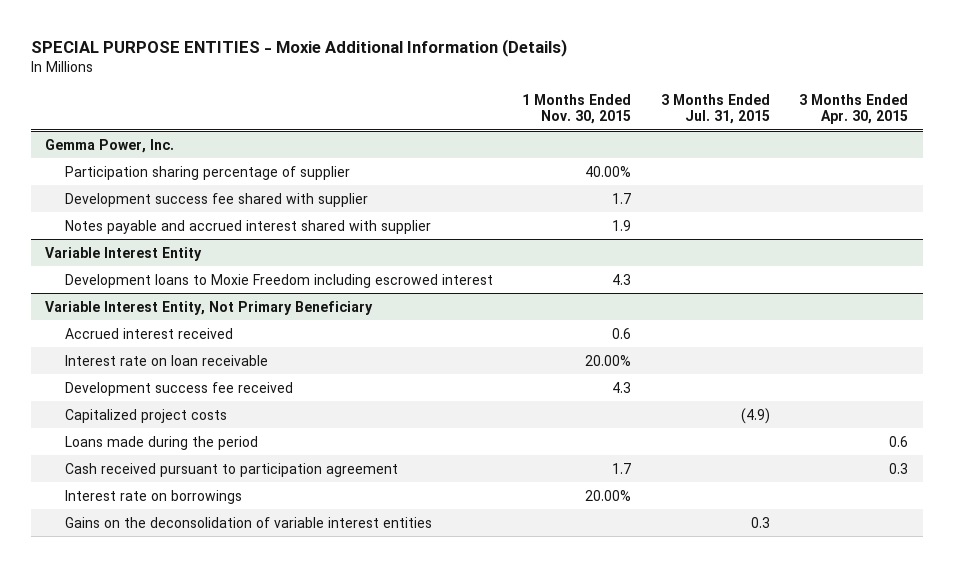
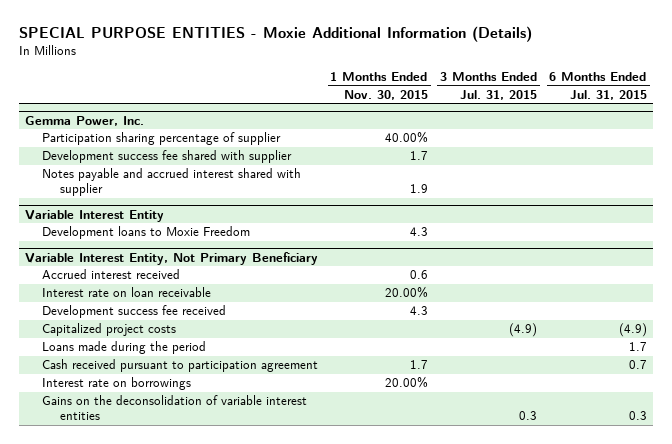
- | 1 Months Ended Nov. 30, 2015 | 3 Months Ended Jul. 31, 2015 | 3 Months Ended Apr. 30, 2015
+ | 1 Months Ended Nov. 30, 2015 | 3 Months Ended Jul. 31, 2015 | 6 Months Ended Jul. 31, 2015
@ Variable Interest Entity
- Development loans to Moxie Freedom including escrowed interest | 4.3 | |
+ Development loans to Moxie Freedom | 4.3 | |

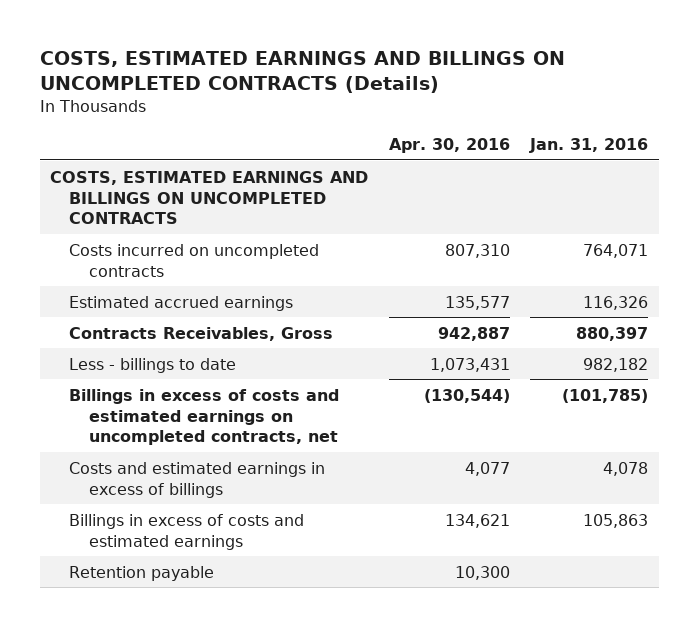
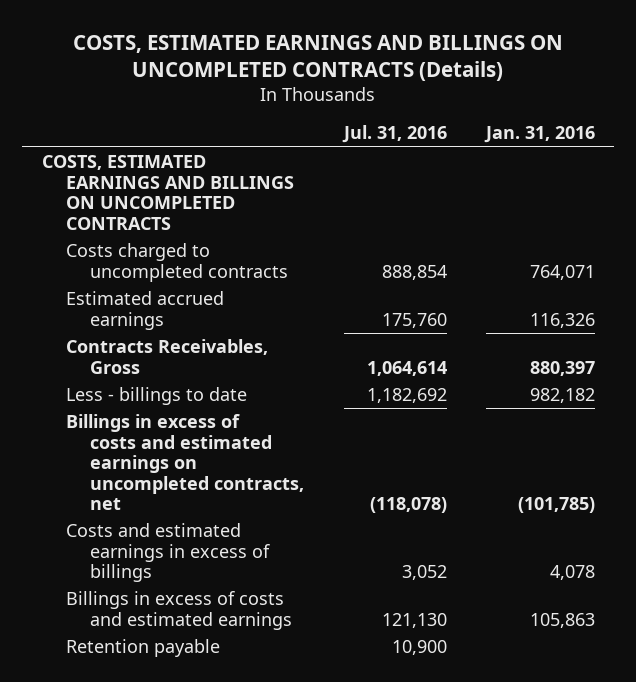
- | Apr. 30, 2016 | Jan. 31, 2016
+ | Jul. 31, 2016 | Jan. 31, 2016
- Costs incurred on uncompleted contracts | 807,310 | 764,071
+ Costs charged to uncompleted contracts | 888,854 | 764,071

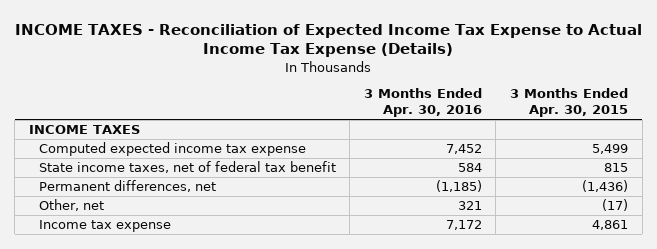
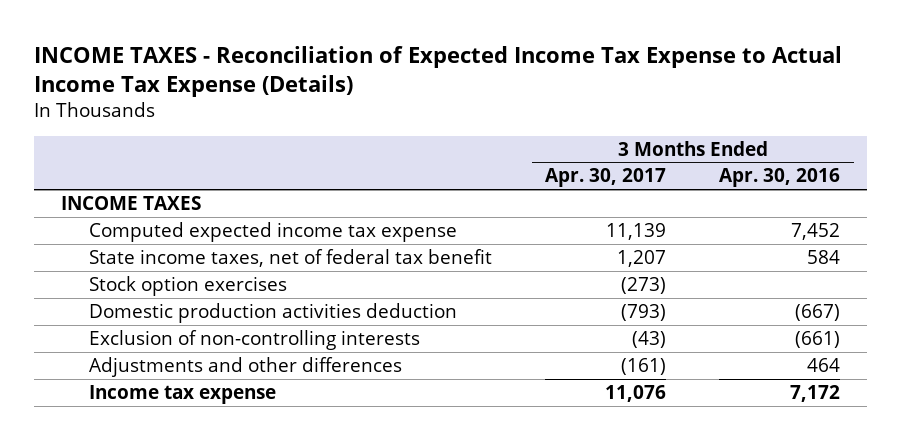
- | 3 Months Ended Apr. 30, 2016 | 3 Months Ended Apr. 30, 2015
+ | 3 Months Ended Apr. 30, 2017 | 3 Months Ended Apr. 30, 2016
- Permanent differences, net | (1,185) | (1,436)
- Other, net | 321 | (17)
+ Stock option exercises | (273) |
+ Domestic production activities deduction | (793) | (667)
+ Exclusion of non-controlling interests | (43) | (661)
+ Adjustments and other differences | (161) | 464

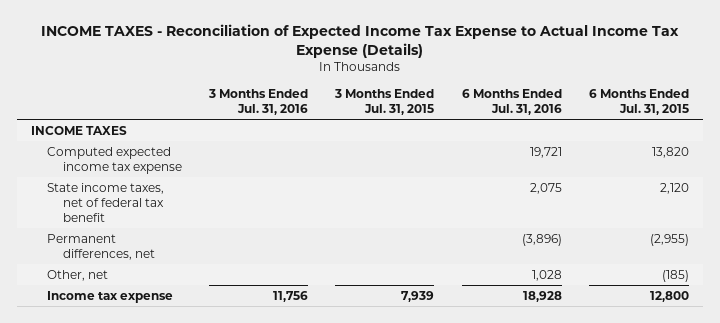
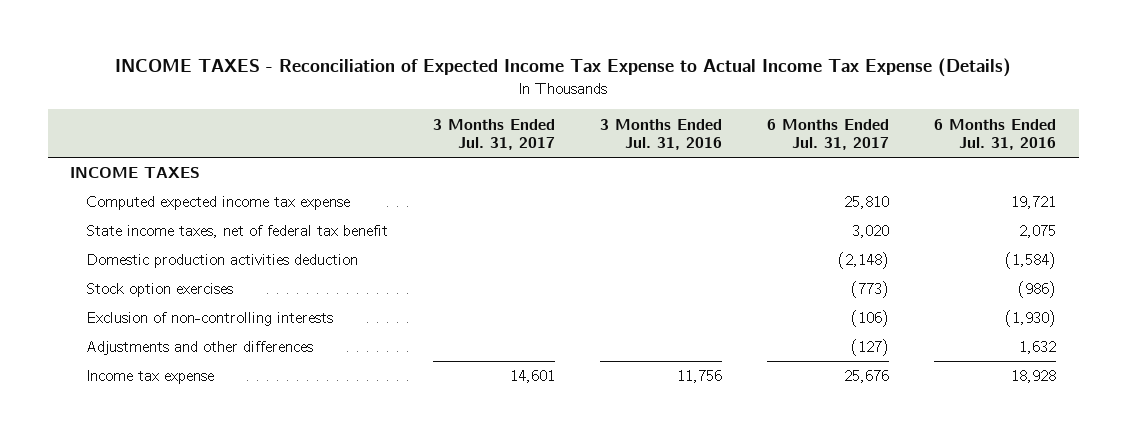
- | 3 Months Ended Jul. 31, 2016 | 3 Months Ended Jul. 31, 2015 | 6 Months Ended Jul. 31, 2016 | 6 Months Ended Jul. 31, 2015
+ | 3 Months Ended Jul. 31, 2017 | 3 Months Ended Jul. 31, 2016 | 6 Months Ended Jul. 31, 2017 | 6 Months Ended Jul. 31, 2016
- Permanent differences, net | | | (3,896) | (2,955)
- Other, net | | | 1,028 | (185)
+ Domestic production activities deduction | | | (2,148) | (1,584)
+ Stock option exercises | | | (773) | (986)
+ Exclusion of non-controlling interests | | | (106) | (1,930)
+ Adjustments and other differences | | | (127) | 1,632

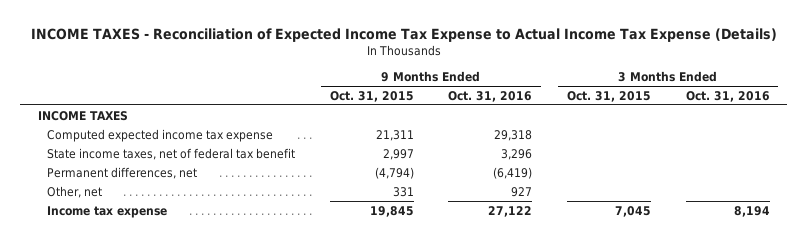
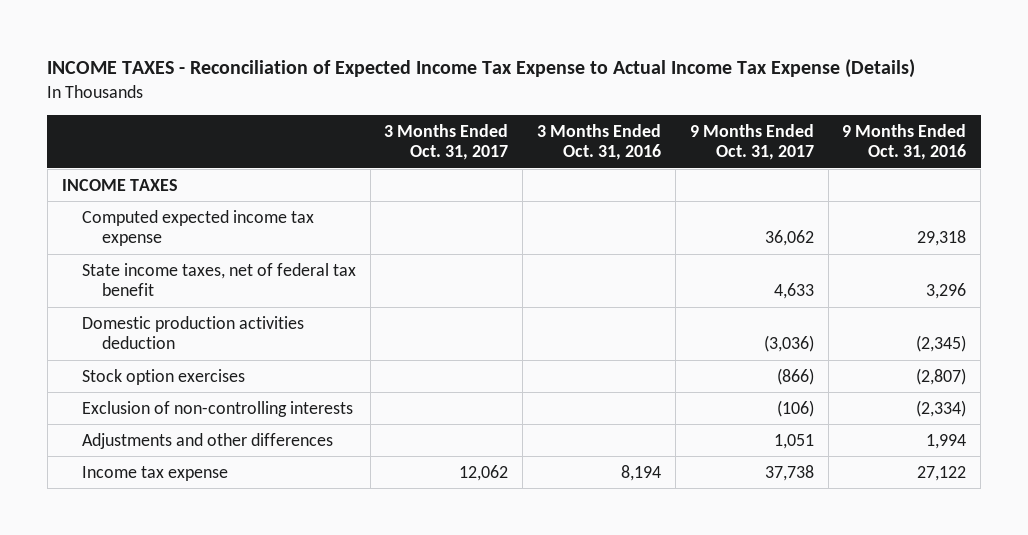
- | 9 Months Ended Oct. 31, 2015 | 9 Months Ended Oct. 31, 2016 | 3 Months Ended Oct. 31, 2015 | 3 Months Ended Oct. 31, 2016
+ | 3 Months Ended Oct. 31, 2017 | 3 Months Ended Oct. 31, 2016 | 9 Months Ended Oct. 31, 2017 | 9 Months Ended Oct. 31, 2016
- Permanent differences, net | (4,794) | (6,419) | |
- Other, net | 331 | 927 | |
+ Domestic production activities deduction | | | (3,036) | (2,345)
+ Stock option exercises | | | (866) | (2,807)
+ Exclusion of non-controlling interests | | | (106) | (2,334)
+ Adjustments and other differences | | | 1,051 | 1,994

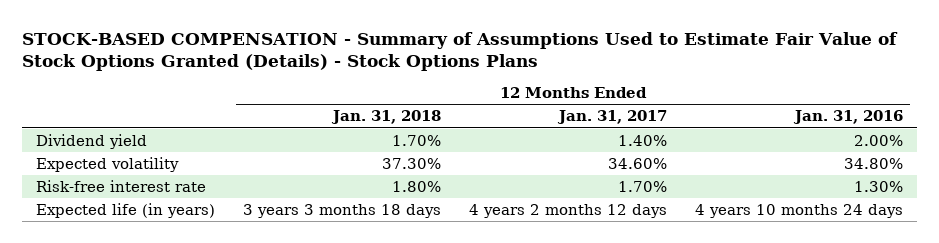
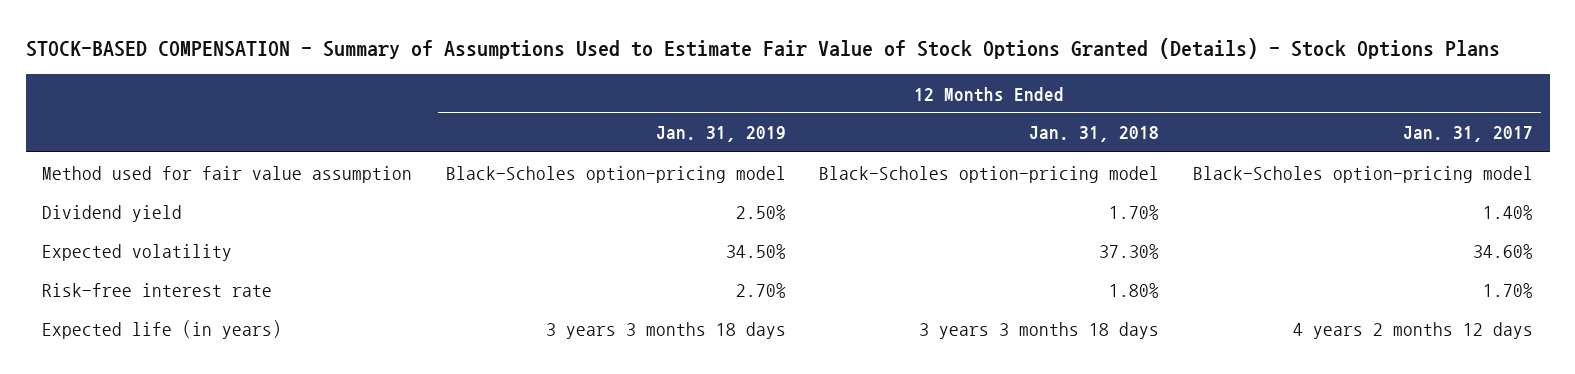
- | 12 Months Ended Jan. 31, 2018 | 12 Months Ended Jan. 31, 2017 | 12 Months Ended Jan. 31, 2016
+ | 12 Months Ended Jan. 31, 2019 | 12 Months Ended Jan. 31, 2018 | 12 Months Ended Jan. 31, 2017
+ Method used for fair value assumption | Black-Scholes option-pricing model | Black-Scholes option-pricing model | Black-Scholes option-pricing model

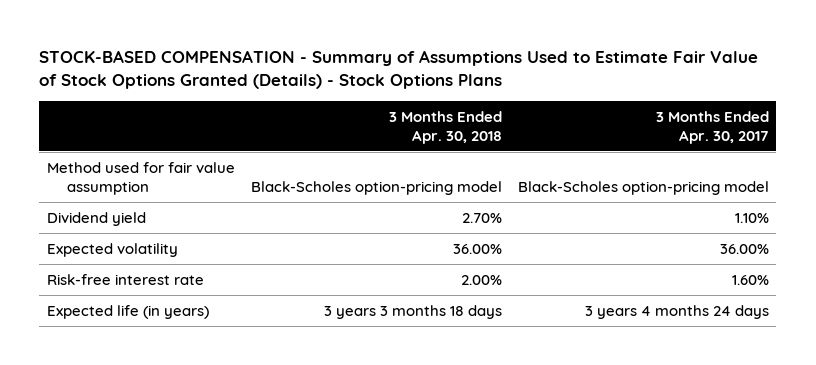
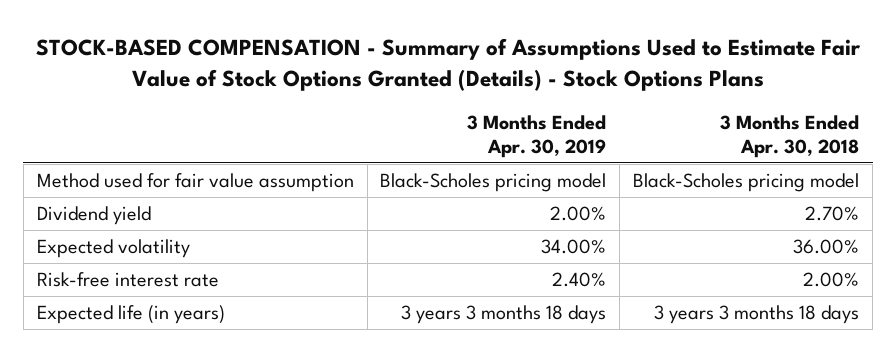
- | 3 Months Ended Apr. 30, 2018 | 3 Months Ended Apr. 30, 2017
+ | 3 Months Ended Apr. 30, 2019 | 3 Months Ended Apr. 30, 2018
- Method used for fair value assumption | Black-Scholes option-pricing model | Black-Scholes option-pricing model
+ Method used for fair value assumption | Black-Scholes pricing model | Black-Scholes pricing model

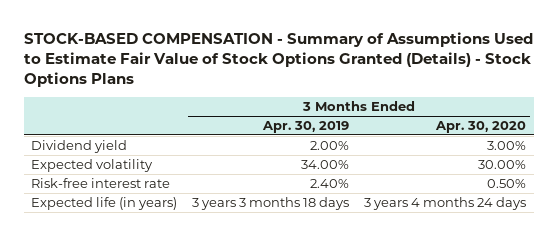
- | 3 Months Ended Apr. 30, 2019 | 3 Months Ended Apr. 30, 2018
+ | 3 Months Ended Apr. 30, 2019 | 3 Months Ended Apr. 30, 2020
- Method used for fair value assumption | Black-Scholes pricing model | Black-Scholes pricing model

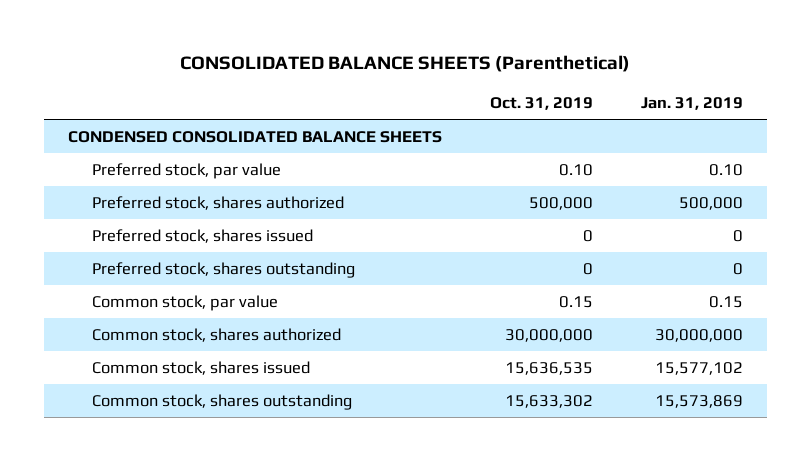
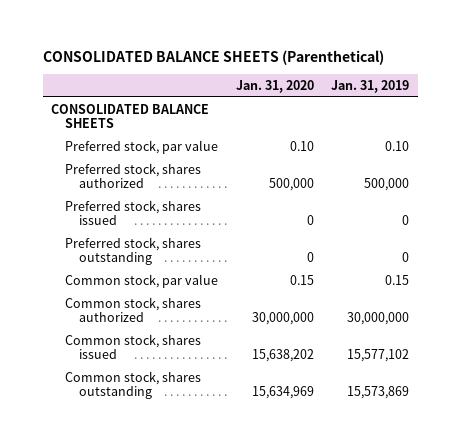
- | Oct. 31, 2019 | Jan. 31, 2019
+ | Jan. 31, 2020 | Jan. 31, 2019
- CONDENSED CONSOLIDATED BALANCE SHEETS
+ CONSOLIDATED BALANCE SHEETS

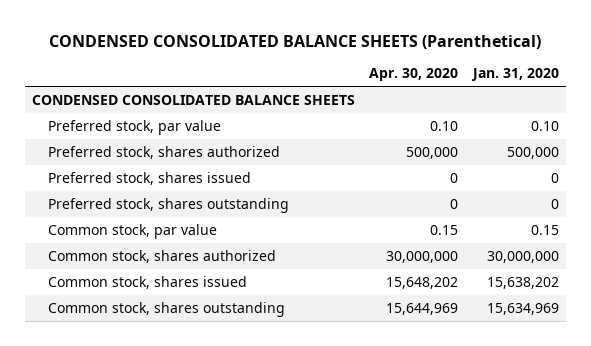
- CONSOLIDATED BALANCE SHEETS (Parenthetical)
+ CONDENSED CONSOLIDATED BALANCE SHEETS (Parenthetical)
- | Jan. 31, 2020 | Jan. 31, 2019
+ | Apr. 30, 2020 | Jan. 31, 2020
- CONSOLIDATED BALANCE SHEETS
+ CONDENSED CONSOLIDATED BALANCE SHEETS

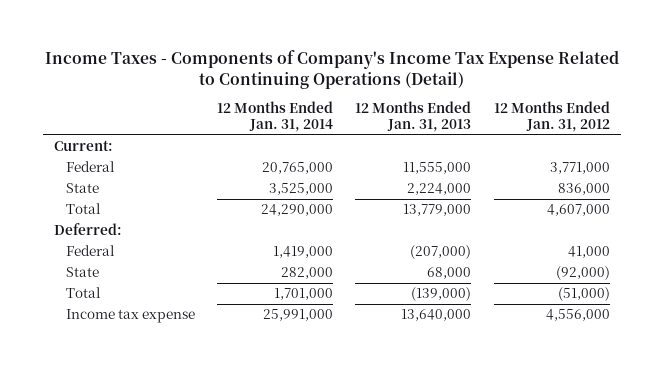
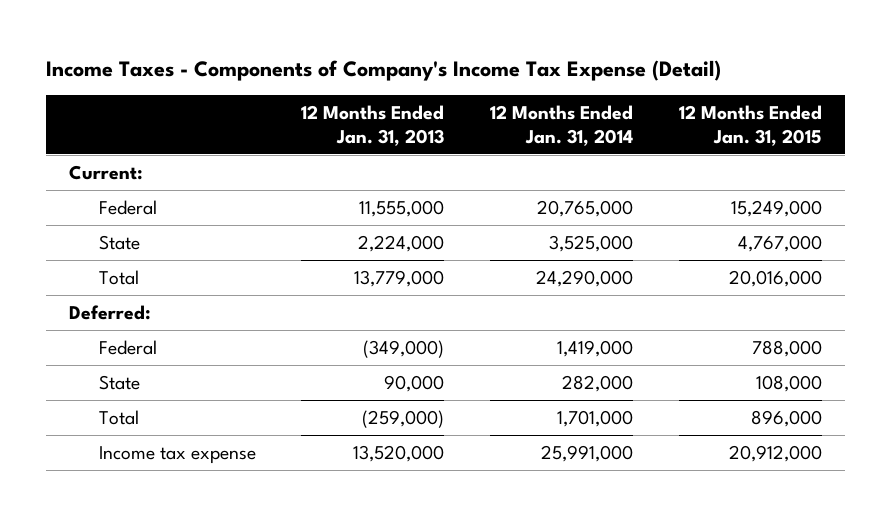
- Income Taxes - Components of Company's Income Tax Expense Related to Continuing Operations (Detail)
+ Income Taxes - Components of Company's Income Tax Expense (Detail)
- | 12 Months Ended Jan. 31, 2014 | 12 Months Ended Jan. 31, 2013 | 12 Months Ended Jan. 31, 2012
+ | 12 Months Ended Jan. 31, 2013 | 12 Months Ended Jan. 31, 2014 | 12 Months Ended Jan. 31, 2015
- Federal | 1,419,000 | (207,000) | 41,000
- State | 282,000 | 68,000 | (92,000)
- Total | 1,701,000 | (139,000) | (51,000)
- Income tax expense | 25,991,000 | 13,640,000 | 4,556,000
+ Federal | (349,000) | 1,419,000 | 788,000
+ State | 90,000 | 282,000 | 108,000
+ Total | (259,000) | 1,701,000 | 896,000
+ Income tax expense | 13,520,000 | 25,991,000 | 20,912,000

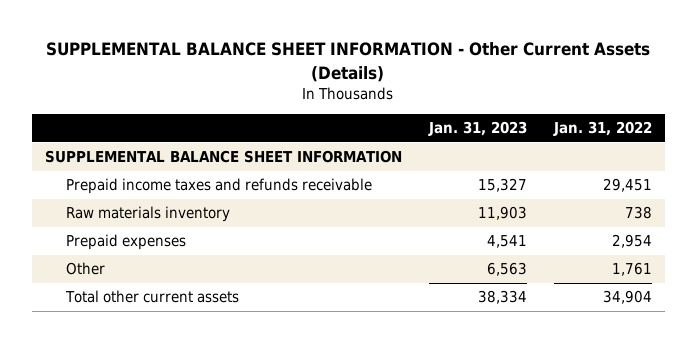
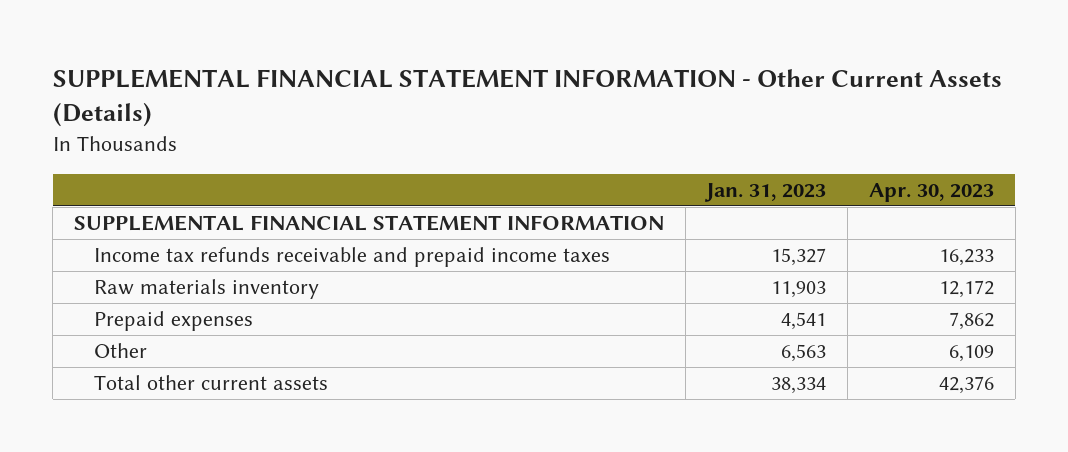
- SUPPLEMENTAL BALANCE SHEET INFORMATION - Other Current Assets (Details)
+ SUPPLEMENTAL FINANCIAL STATEMENT INFORMATION - Other Current Assets (Details)
- | Jan. 31, 2023 | Jan. 31, 2022
+ | Jan. 31, 2023 | Apr. 30, 2023
- SUPPLEMENTAL BALANCE SHEET INFORMATION
- Prepaid income taxes and refunds receivable | 15,327 | 29,451
+ SUPPLEMENTAL FINANCIAL STATEMENT INFORMATION
+ Income tax refunds receivable and prepaid income taxes | 15,327 | 16,233

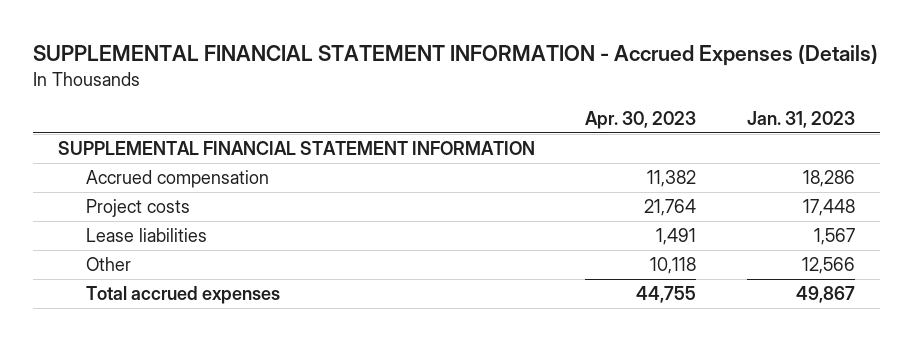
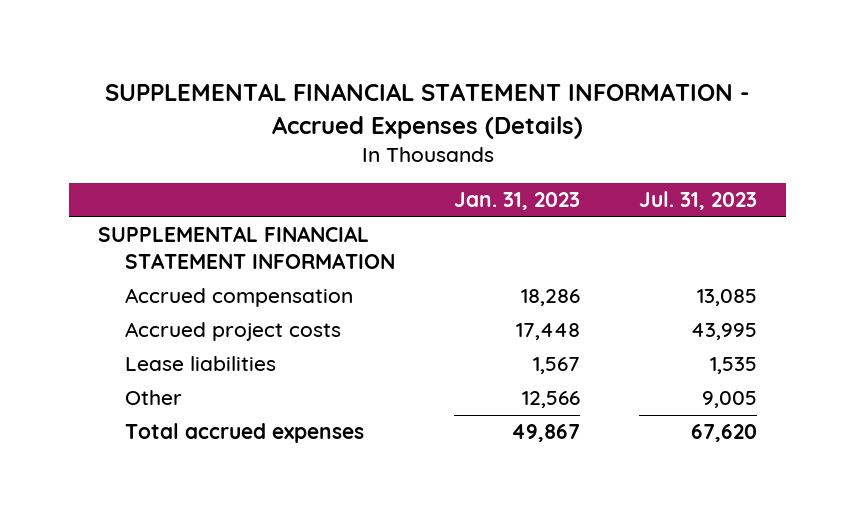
- | Apr. 30, 2023 | Jan. 31, 2023
+ | Jan. 31, 2023 | Jul. 31, 2023
- Project costs | 21,764 | 17,448
+ Accrued project costs | 17,448 | 43,995

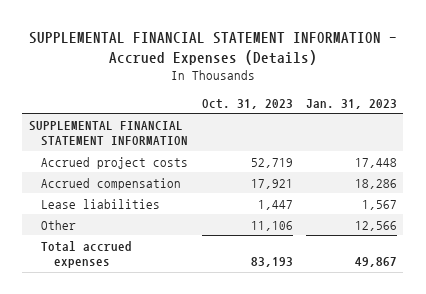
- | Jan. 31, 2023 | Jul. 31, 2023
+ | Oct. 31, 2023 | Jan. 31, 2023
moved down: Accrued compensation | 17,921 | 18,286

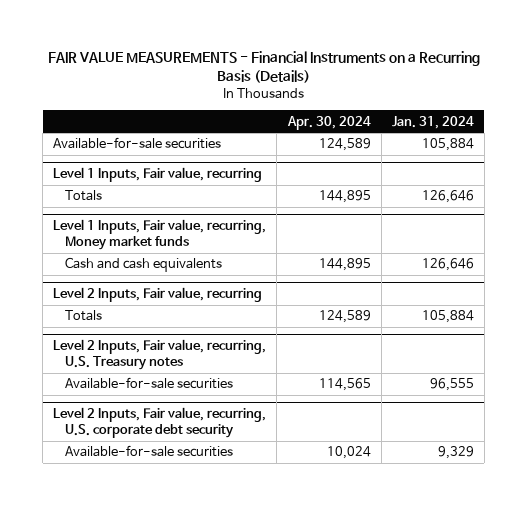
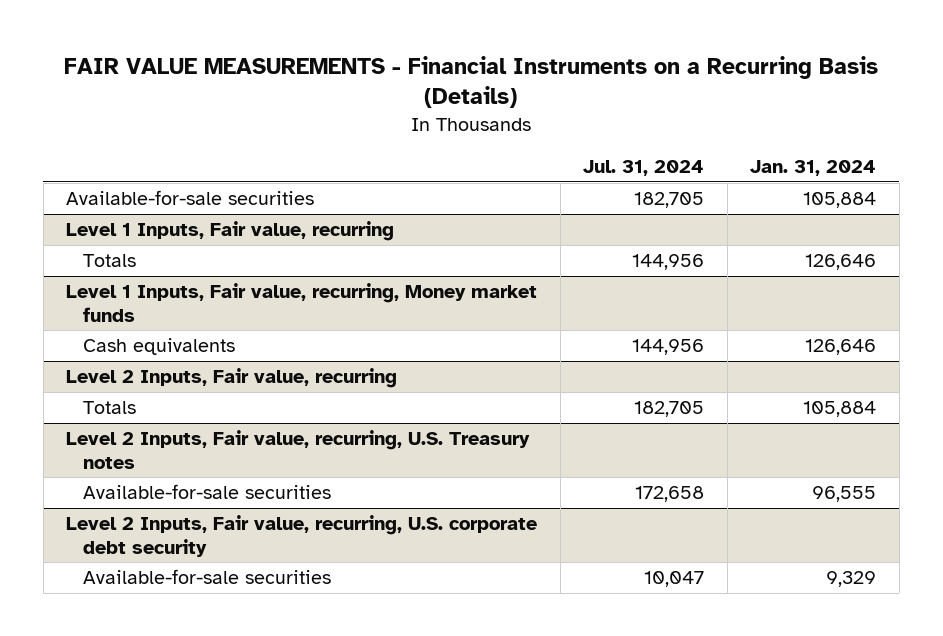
- | Apr. 30, 2024 | Jan. 31, 2024
+ | Jul. 31, 2024 | Jan. 31, 2024
@ Level 1 Inputs, Fair value, recurring, Money market funds
- Cash and cash equivalents | 144,895 | 126,646
+ Cash equivalents | 144,956 | 126,646

